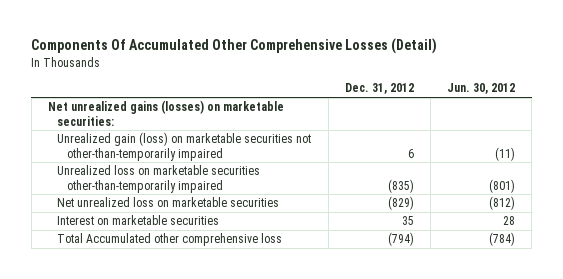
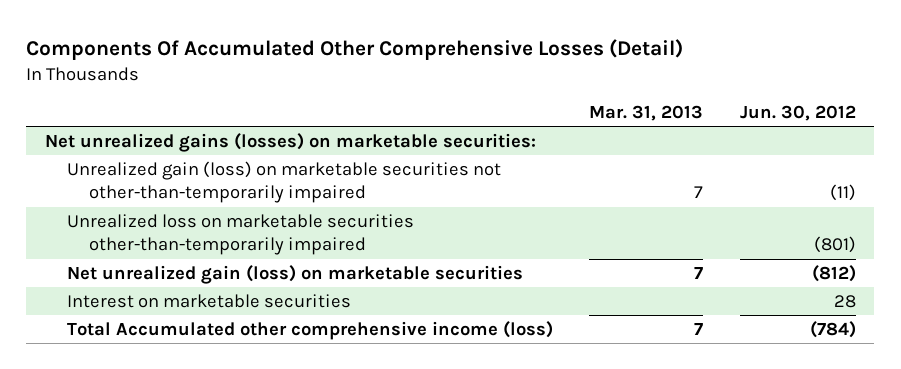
- | Dec. 31, 2012 | Jun. 30, 2012
+ | Mar. 31, 2013 | Jun. 30, 2012
- Net unrealized loss on marketable securities | (829) | (812)
+ Net unrealized gain (loss) on marketable securities | 7 | (812)
- Total Accumulated other comprehensive loss | (794) | (784)
+ Total Accumulated other comprehensive income (loss) | 7 | (784)

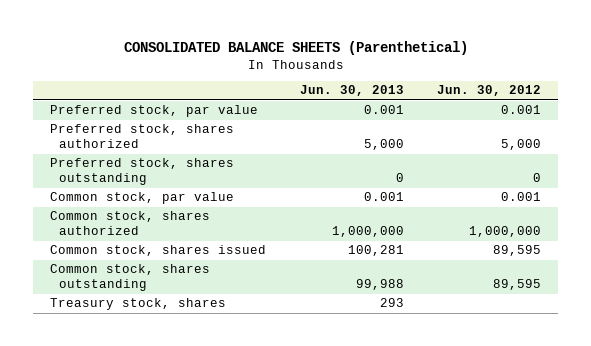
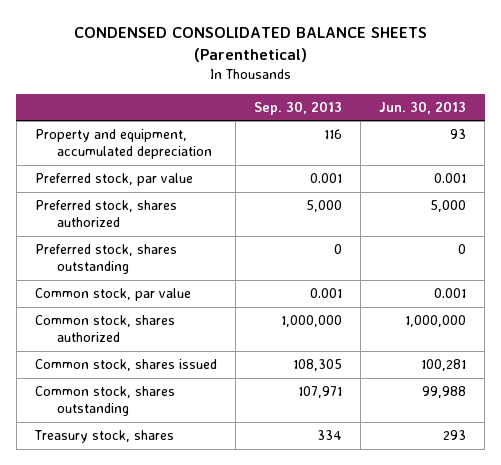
- CONSOLIDATED BALANCE SHEETS (Parenthetical)
+ CONDENSED CONSOLIDATED BALANCE SHEETS (Parenthetical)
- | Jun. 30, 2013 | Jun. 30, 2012
+ | Sep. 30, 2013 | Jun. 30, 2013
+ Property and equipment, accumulated depreciation | 116 | 93

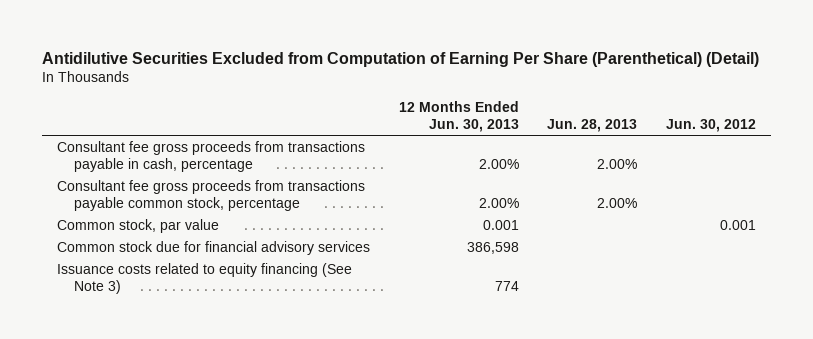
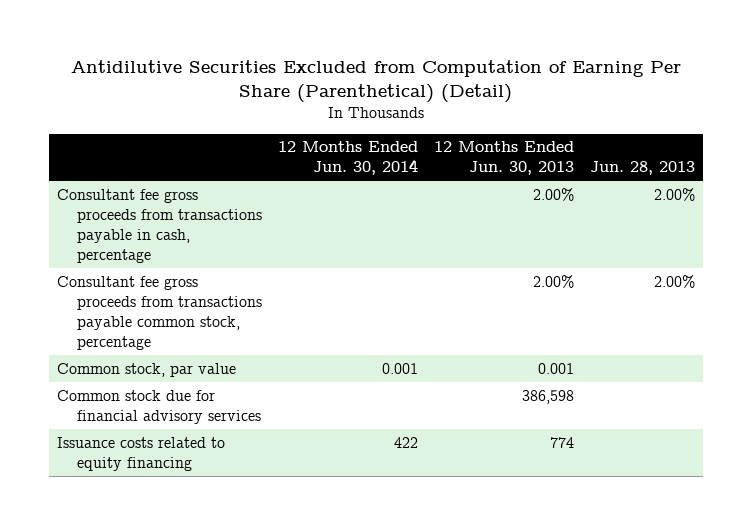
- | 12 Months Ended Jun. 30, 2013 | Jun. 28, 2013 | Jun. 30, 2012
+ | 12 Months Ended Jun. 30, 2014 | 12 Months Ended Jun. 30, 2013 | Jun. 28, 2013
- Issuance costs related to equity financing (See Note 3) | 774 | |
+ Issuance costs related to equity financing | 422 | 774 |

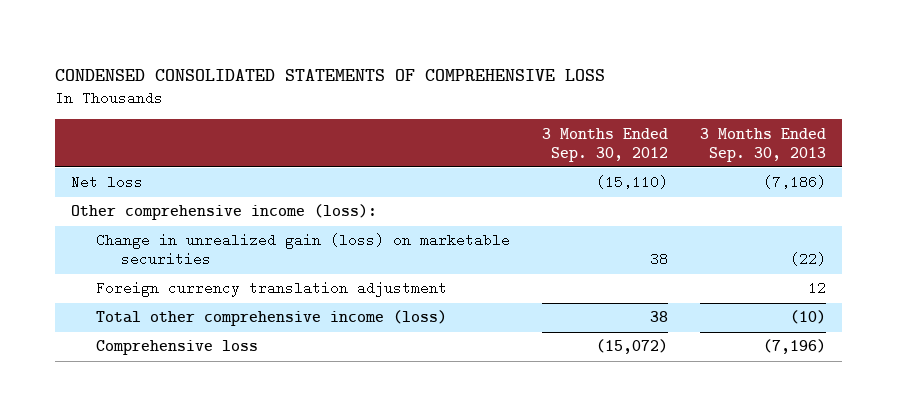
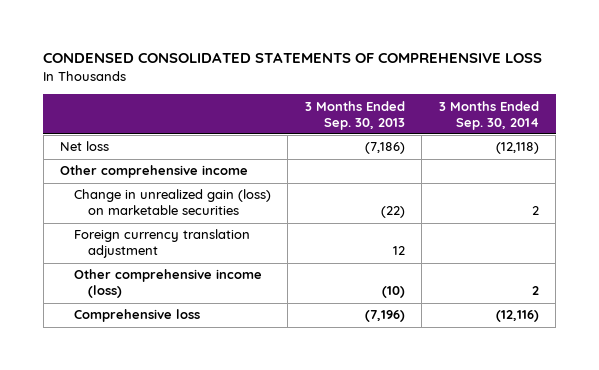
- | 3 Months Ended Sep. 30, 2012 | 3 Months Ended Sep. 30, 2013
+ | 3 Months Ended Sep. 30, 2013 | 3 Months Ended Sep. 30, 2014
- Other comprehensive income (loss):
+ Other comprehensive income
- Total other comprehensive income (loss) | 38 | (10)
+ Other comprehensive income (loss) | (10) | 2

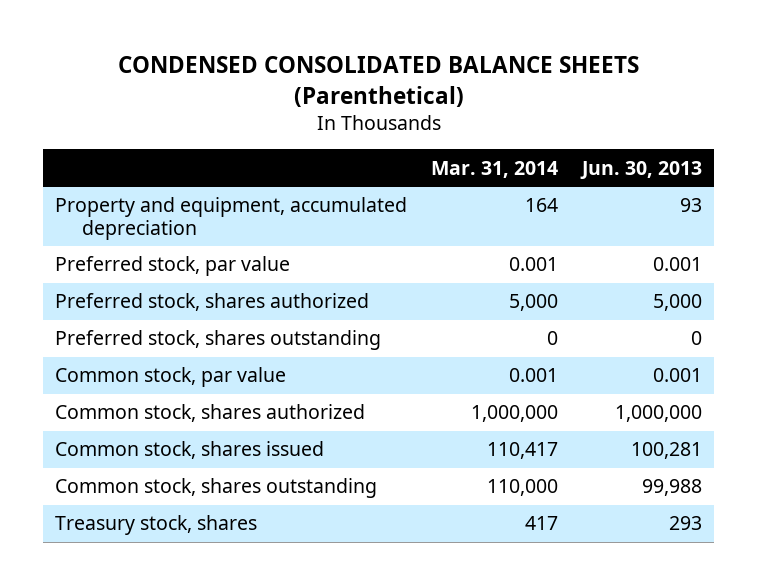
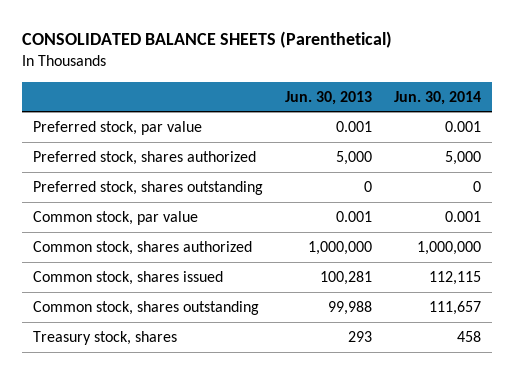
- CONDENSED CONSOLIDATED BALANCE SHEETS (Parenthetical)
+ CONSOLIDATED BALANCE SHEETS (Parenthetical)
- | Mar. 31, 2014 | Jun. 30, 2013
+ | Jun. 30, 2013 | Jun. 30, 2014
- Property and equipment, accumulated depreciation | 164 | 93

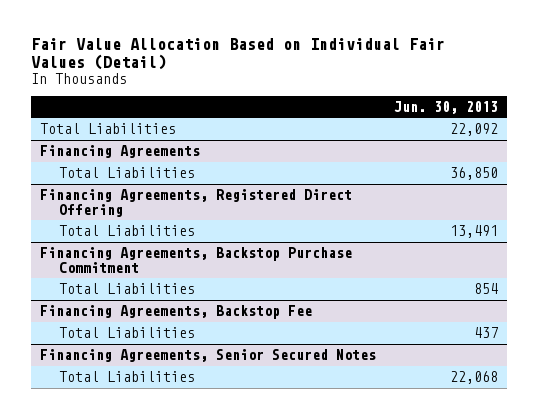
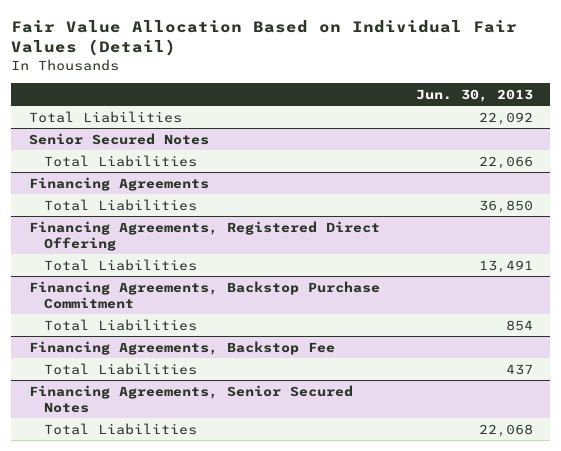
+ Senior Secured Notes
+ Total Liabilities | 22,066

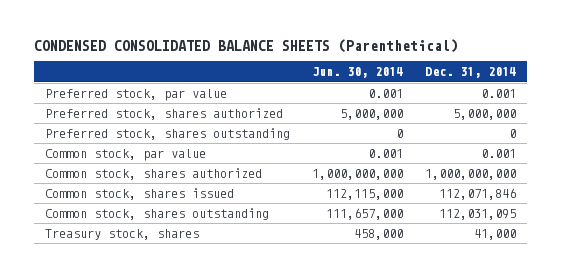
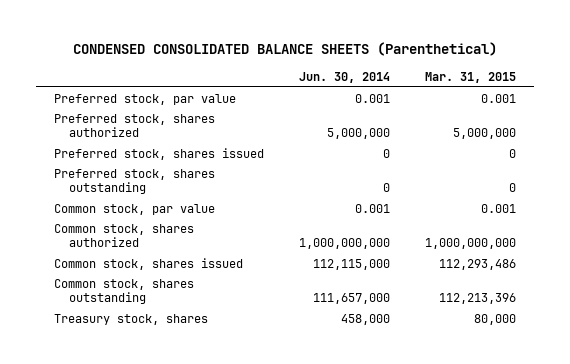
- | Jun. 30, 2014 | Dec. 31, 2014
+ | Jun. 30, 2014 | Mar. 31, 2015
+ Preferred stock, shares issued | 0 | 0

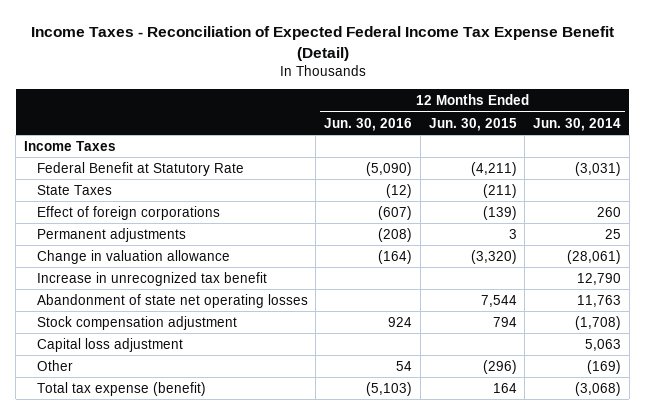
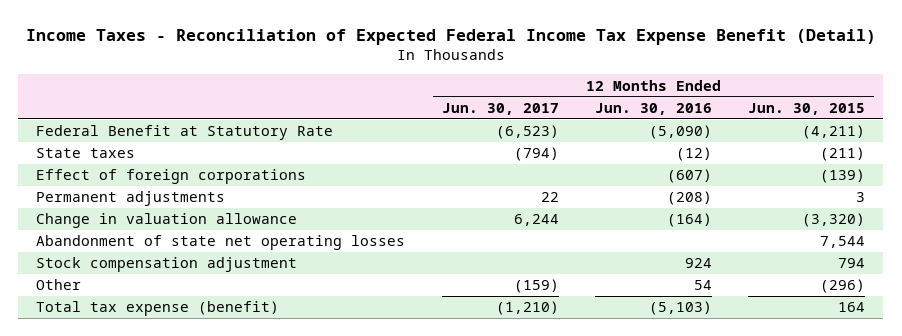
- | 12 Months Ended Jun. 30, 2016 | 12 Months Ended Jun. 30, 2015 | 12 Months Ended Jun. 30, 2014
+ | 12 Months Ended Jun. 30, 2017 | 12 Months Ended Jun. 30, 2016 | 12 Months Ended Jun. 30, 2015
- Income Taxes
- State Taxes | (12) | (211) |
+ State taxes | (794) | (12) | (211)
- Increase in unrecognized tax benefit | | | 12,790
- Capital loss adjustment | | | 5,063

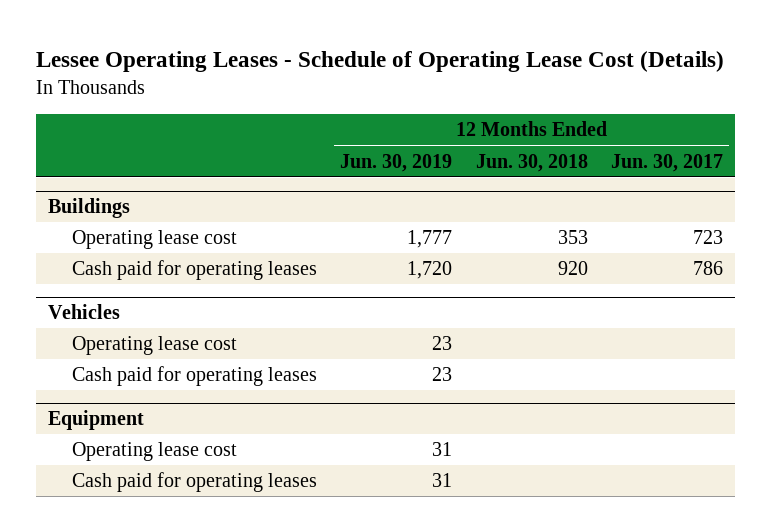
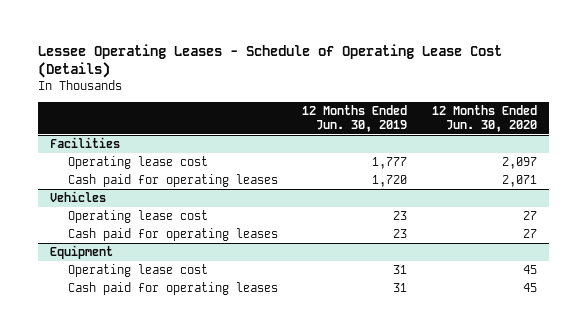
- | 12 Months Ended Jun. 30, 2019 | 12 Months Ended Jun. 30, 2018 | 12 Months Ended Jun. 30, 2017
+ | 12 Months Ended Jun. 30, 2019 | 12 Months Ended Jun. 30, 2020
- Buildings
+ Facilities

